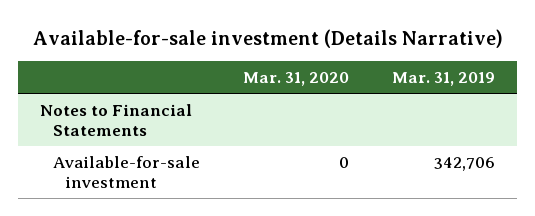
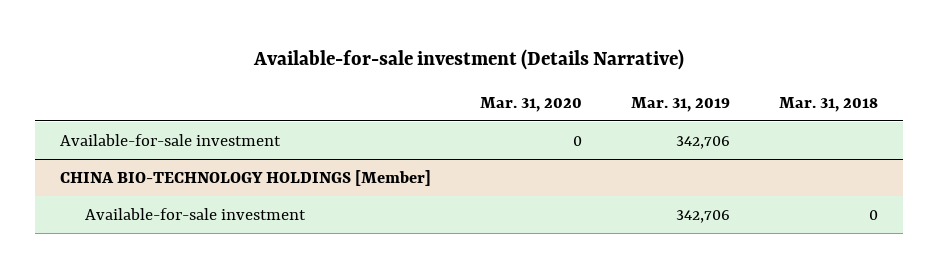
- | Mar. 31, 2020 | Mar. 31, 2019
+ | Mar. 31, 2020 | Mar. 31, 2019 | Mar. 31, 2018
- Notes to Financial Statements
+ CHINA BIO-TECHNOLOGY HOLDINGS [Member]
+ Available-for-sale investment | | 342,706 | 0

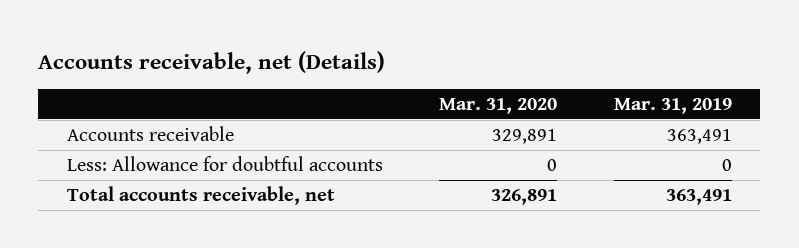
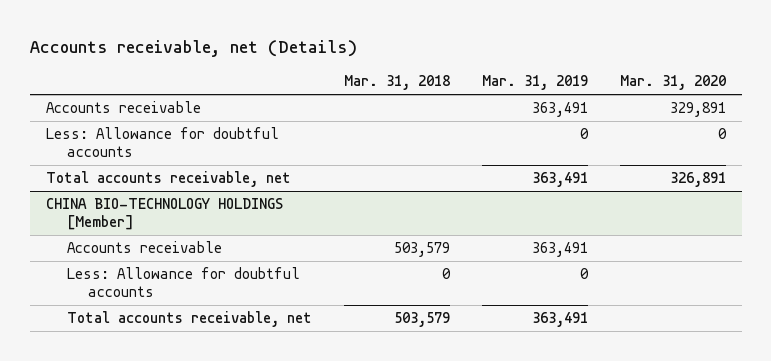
- | Mar. 31, 2020 | Mar. 31, 2019
+ | Mar. 31, 2018 | Mar. 31, 2019 | Mar. 31, 2020
+ CHINA BIO-TECHNOLOGY HOLDINGS [Member]
+ Accounts receivable | 503,579 | 363,491 |
+ Less: Allowance for doubtful accounts | 0 | 0 |
+ Total accounts receivable, net | 503,579 | 363,491 |

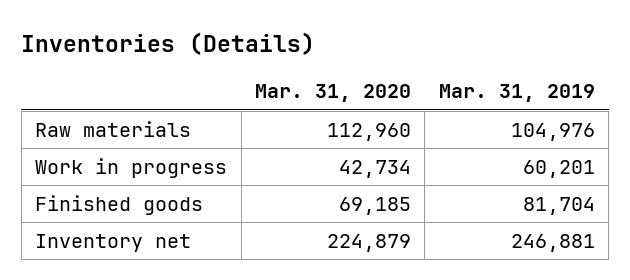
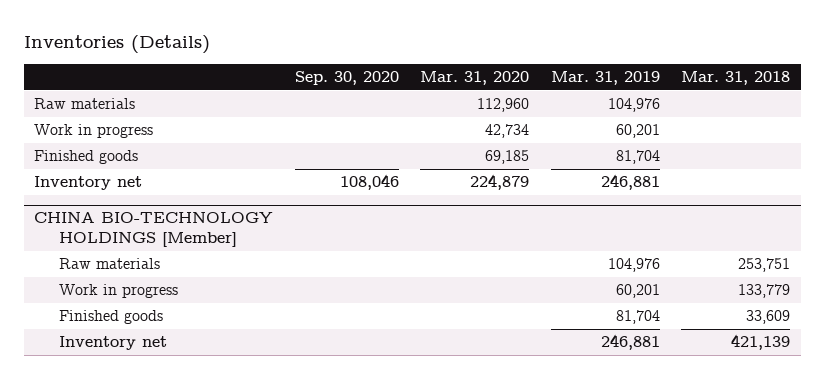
- | Mar. 31, 2020 | Mar. 31, 2019
+ | Sep. 30, 2020 | Mar. 31, 2020 | Mar. 31, 2019 | Mar. 31, 2018
+ CHINA BIO-TECHNOLOGY HOLDINGS [Member]
+ Raw materials | | | 104,976 | 253,751
+ Work in progress | | | 60,201 | 133,779
+ Finished goods | | | 81,704 | 33,609
+ Inventory net | | | 246,881 | 421,139

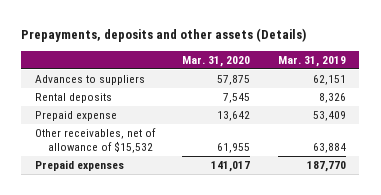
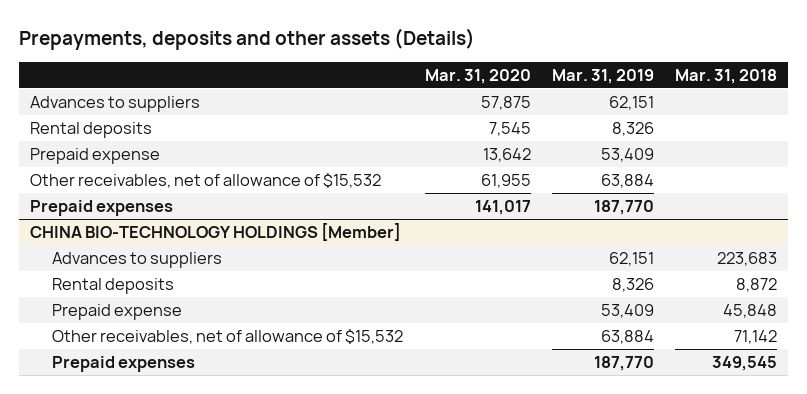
- | Mar. 31, 2020 | Mar. 31, 2019
+ | Mar. 31, 2020 | Mar. 31, 2019 | Mar. 31, 2018
+ CHINA BIO-TECHNOLOGY HOLDINGS [Member]
+ Advances to suppliers | | 62,151 | 223,683
+ Rental deposits | | 8,326 | 8,872
+ Prepaid expense | | 53,409 | 45,848
+ Other receivables, net of allowance of $15,532 | | 63,884 | 71,142
+ Prepaid expenses | | 187,770 | 349,545

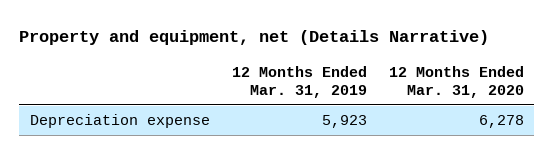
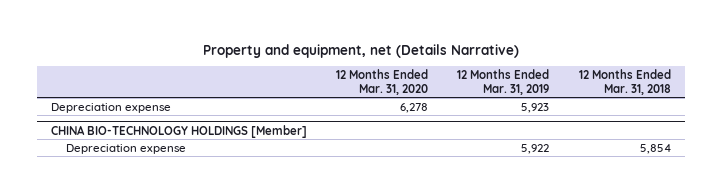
- | 12 Months Ended Mar. 31, 2019 | 12 Months Ended Mar. 31, 2020
+ | 12 Months Ended Mar. 31, 2020 | 12 Months Ended Mar. 31, 2019 | 12 Months Ended Mar. 31, 2018
+ CHINA BIO-TECHNOLOGY HOLDINGS [Member]
+ Depreciation expense | | 5,922 | 5,854

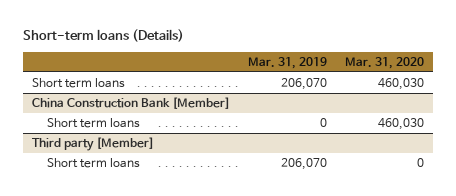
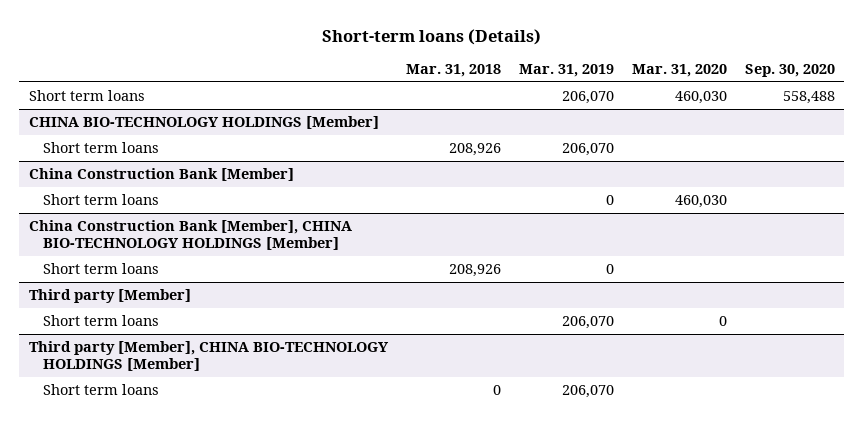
- | Mar. 31, 2019 | Mar. 31, 2020
+ | Mar. 31, 2018 | Mar. 31, 2019 | Mar. 31, 2020 | Sep. 30, 2020
+ CHINA BIO-TECHNOLOGY HOLDINGS [Member]
+ Short term loans | 208,926 | 206,070 | |
+ China Construction Bank [Member], CHINA BIO-TECHNOLOGY HOLDINGS [Member]
+ Short term loans | 208,926 | 0 | |
+ Third party [Member], CHINA BIO-TECHNOLOGY HOLDINGS [Member]
+ Short term loans | 0 | 206,070 | |

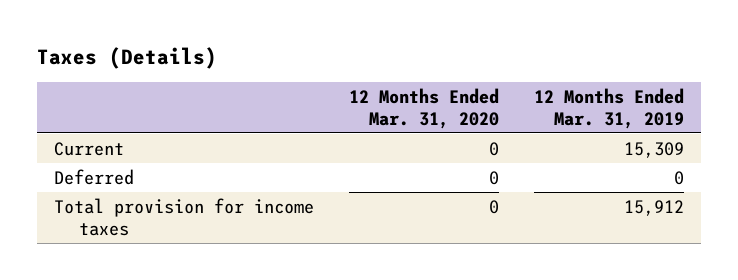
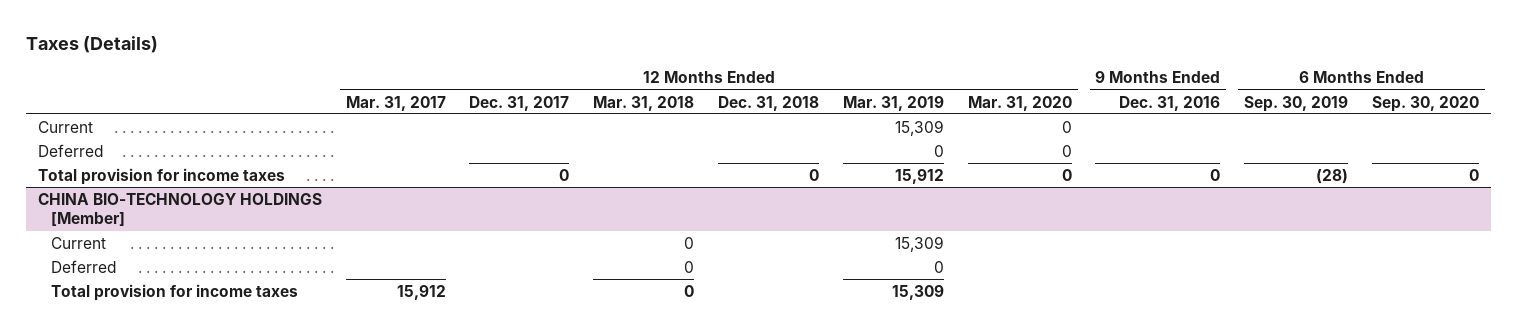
- | 12 Months Ended Mar. 31, 2020 | 12 Months Ended Mar. 31, 2019
+ | 12 Months Ended Mar. 31, 2017 | 12 Months Ended Dec. 31, 2017 | 12 Months Ended Mar. 31, 2018 | 12 Months Ended Dec. 31, 2018 | 12 Months Ended Mar. 31, 2019 | 12 Months Ended Mar. 31, 2020 | 9 Months Ended Dec. 31, 2016 | 6 Months Ended Sep. 30, 2019 | 6 Months Ended Sep. 30, 2020
+ CHINA BIO-TECHNOLOGY HOLDINGS [Member]
+ Current | | | 0 | | 15,309 | | | |
+ Deferred | | | 0 | | 0 | | | |
+ Total provision for income taxes | 15,912 | | 0 | | 15,309 | | | |

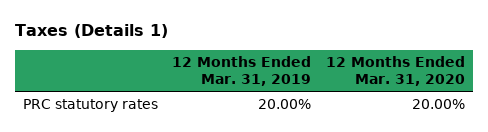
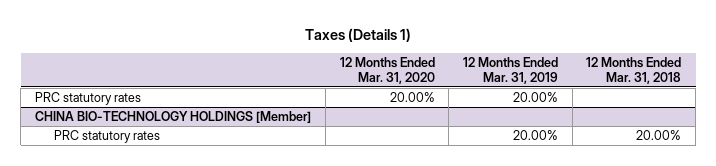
- | 12 Months Ended Mar. 31, 2019 | 12 Months Ended Mar. 31, 2020
+ | 12 Months Ended Mar. 31, 2020 | 12 Months Ended Mar. 31, 2019 | 12 Months Ended Mar. 31, 2018
+ CHINA BIO-TECHNOLOGY HOLDINGS [Member]
+ PRC statutory rates | | 20.00% | 20.00%

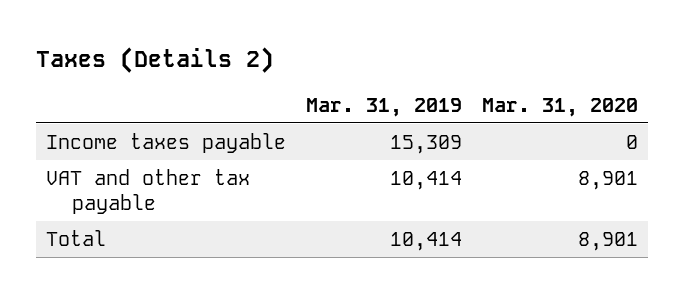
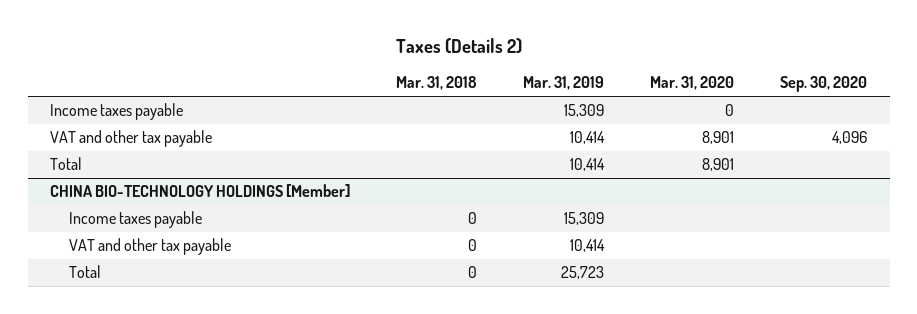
- | Mar. 31, 2019 | Mar. 31, 2020
+ | Mar. 31, 2018 | Mar. 31, 2019 | Mar. 31, 2020 | Sep. 30, 2020
+ CHINA BIO-TECHNOLOGY HOLDINGS [Member]
+ Income taxes payable | 0 | 15,309 | |
+ VAT and other tax payable | 0 | 10,414 | |
+ Total | 0 | 25,723 | |

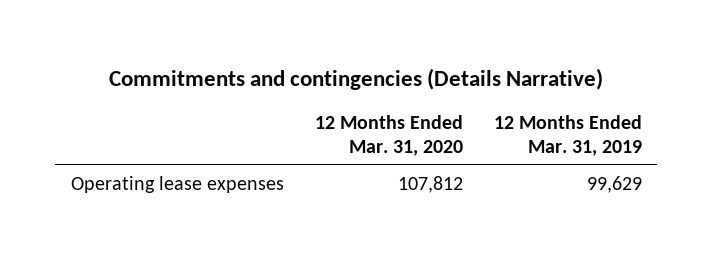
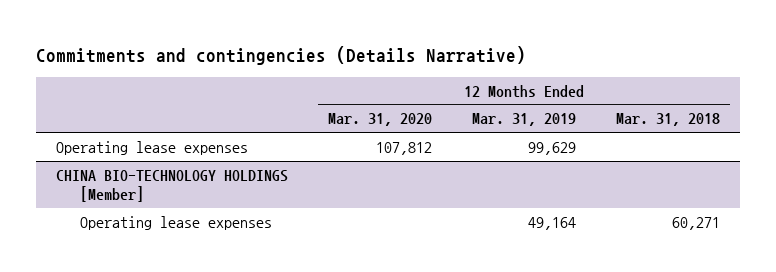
- | 12 Months Ended Mar. 31, 2020 | 12 Months Ended Mar. 31, 2019
+ | 12 Months Ended Mar. 31, 2020 | 12 Months Ended Mar. 31, 2019 | 12 Months Ended Mar. 31, 2018
+ CHINA BIO-TECHNOLOGY HOLDINGS [Member]
+ Operating lease expenses | | 49,164 | 60,271

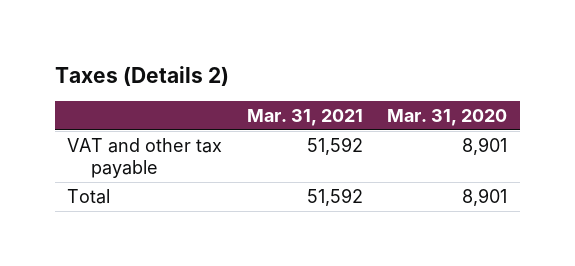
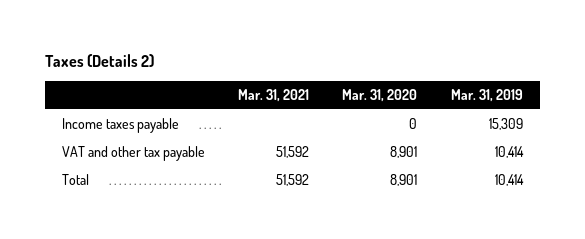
- | Mar. 31, 2021 | Mar. 31, 2020
+ | Mar. 31, 2021 | Mar. 31, 2020 | Mar. 31, 2019
+ Income taxes payable | | 0 | 15,309

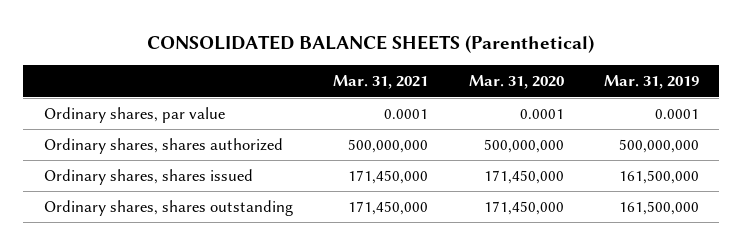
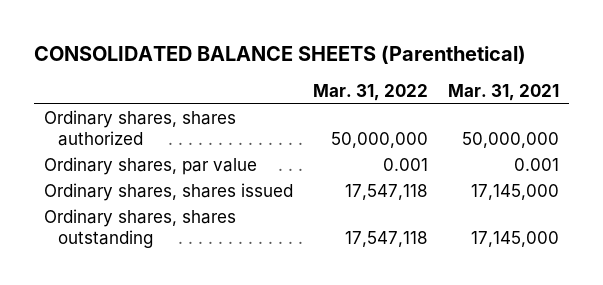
- | Mar. 31, 2021 | Mar. 31, 2020 | Mar. 31, 2019
+ | Mar. 31, 2022 | Mar. 31, 2021
- Ordinary shares, par value | 0.0001 | 0.0001 | 0.0001
- Ordinary shares, shares authorized | 500,000,000 | 500,000,000 | 500,000,000
- Ordinary shares, shares issued | 171,450,000 | 171,450,000 | 161,500,000
- Ordinary shares, shares outstanding | 171,450,000 | 171,450,000 | 161,500,000
+ Ordinary shares, shares authorized | 50,000,000 | 50,000,000
+ Ordinary shares, par value | 0.001 | 0.001
+ Ordinary shares, shares issued | 17,547,118 | 17,145,000
+ Ordinary shares, shares outstanding | 17,547,118 | 17,145,000

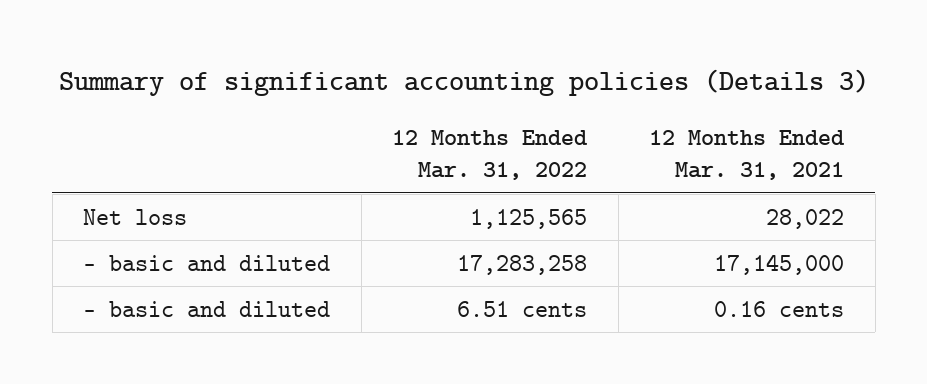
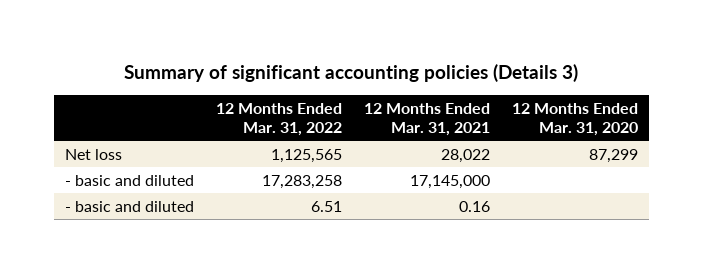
- | 12 Months Ended Mar. 31, 2022 | 12 Months Ended Mar. 31, 2021
+ | 12 Months Ended Mar. 31, 2022 | 12 Months Ended Mar. 31, 2021 | 12 Months Ended Mar. 31, 2020
- - basic and diluted | 6.51 cents | 0.16 cents
+ - basic and diluted | 6.51 | 0.16 |

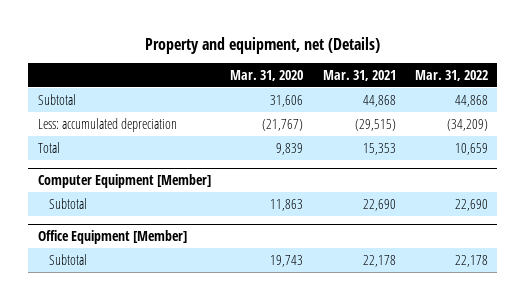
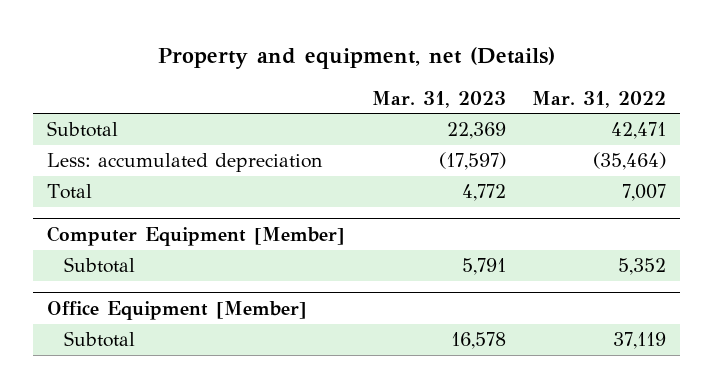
- | Mar. 31, 2020 | Mar. 31, 2021 | Mar. 31, 2022
+ | Mar. 31, 2023 | Mar. 31, 2022
- Subtotal | 31,606 | 44,868 | 44,868
- Less: accumulated depreciation | (21,767) | (29,515) | (34,209)
- Total | 9,839 | 15,353 | 10,659
+ Subtotal | 22,369 | 42,471
+ Less: accumulated depreciation | (17,597) | (35,464)
+ Total | 4,772 | 7,007
@ Computer Equipment [Member]
- Subtotal | 11,863 | 22,690 | 22,690
+ Subtotal | 5,791 | 5,352
@ Office Equipment [Member]
- Subtotal | 19,743 | 22,178 | 22,178
+ Subtotal | 16,578 | 37,119

